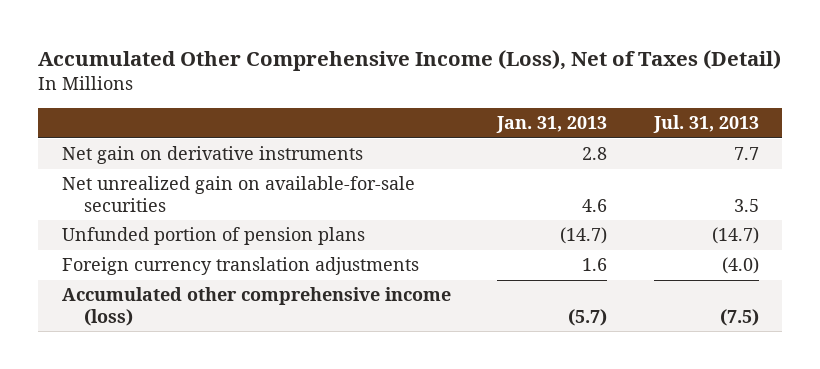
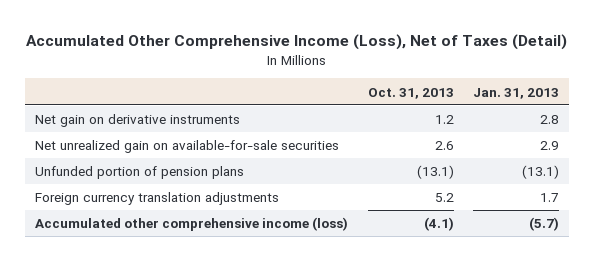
- | Jan. 31, 2013 | Jul. 31, 2013
+ | Oct. 31, 2013 | Jan. 31, 2013
- Net unrealized gain on available-for-sale securities | 4.6 | 3.5
- Unfunded portion of pension plans | (14.7) | (14.7)
- Foreign currency translation adjustments | 1.6 | (4.0)
+ Net unrealized gain on available-for-sale securities | 2.6 | 2.9
+ Unfunded portion of pension plans | (13.1) | (13.1)
+ Foreign currency translation adjustments | 5.2 | 1.7

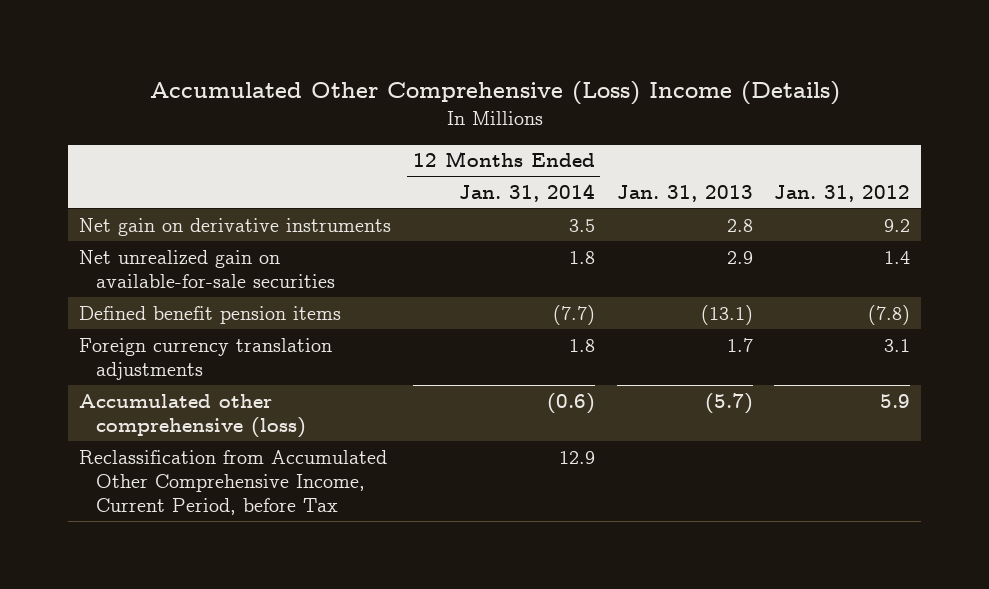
- Accumulated Other Comprehensive Income (Loss), Net of Taxes (Detail)
+ Accumulated Other Comprehensive (Loss) Income (Details)
- | Oct. 31, 2013 | Jan. 31, 2013
+ | 12 Months Ended Jan. 31, 2014 | Jan. 31, 2013 | Jan. 31, 2012
- Unfunded portion of pension plans | (13.1) | (13.1)
+ Defined benefit pension items | (7.7) | (13.1) | (7.8)
- Accumulated other comprehensive income (loss) | (4.1) | (5.7)
+ Accumulated other comprehensive (loss) | (0.6) | (5.7) | 5.9
+ Reclassification from Accumulated Other Comprehensive Income, Current Period, before Tax | 12.9 | |

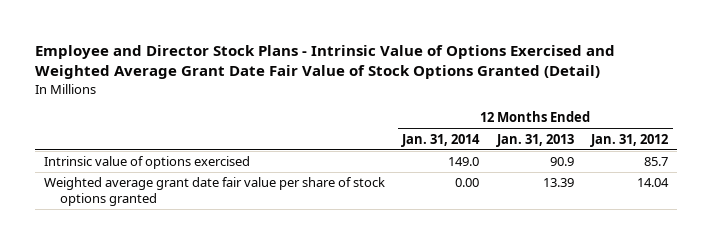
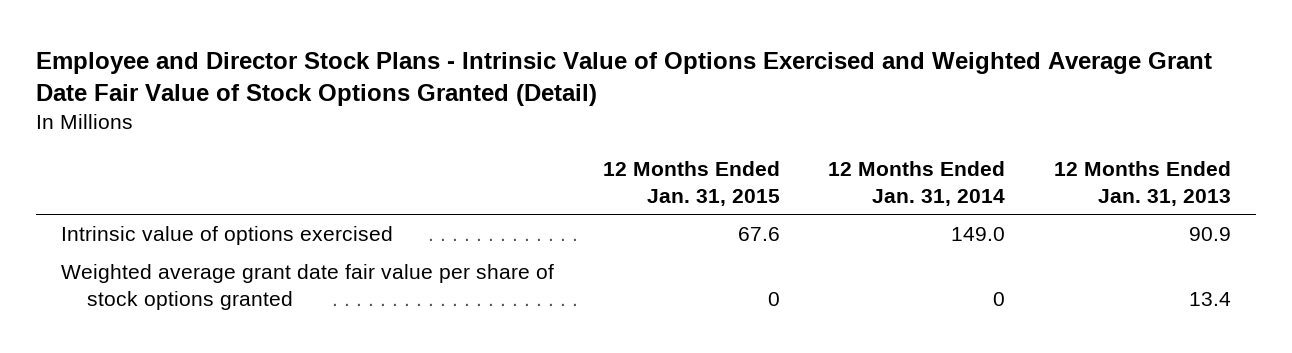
- | 12 Months Ended Jan. 31, 2014 | 12 Months Ended Jan. 31, 2013 | 12 Months Ended Jan. 31, 2012
+ | 12 Months Ended Jan. 31, 2015 | 12 Months Ended Jan. 31, 2014 | 12 Months Ended Jan. 31, 2013
- Weighted average grant date fair value per share of stock options granted | 0.00 | 13.39 | 14.04
+ Weighted average grant date fair value per share of stock options granted | 0 | 0 | 13.4

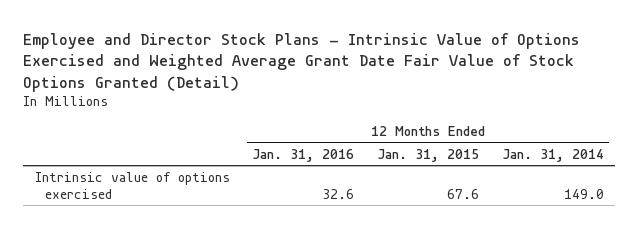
- | 12 Months Ended Jan. 31, 2015 | 12 Months Ended Jan. 31, 2014 | 12 Months Ended Jan. 31, 2013
+ | 12 Months Ended Jan. 31, 2016 | 12 Months Ended Jan. 31, 2015 | 12 Months Ended Jan. 31, 2014
- Weighted average grant date fair value per share of stock options granted | 0 | 0 | 13.4

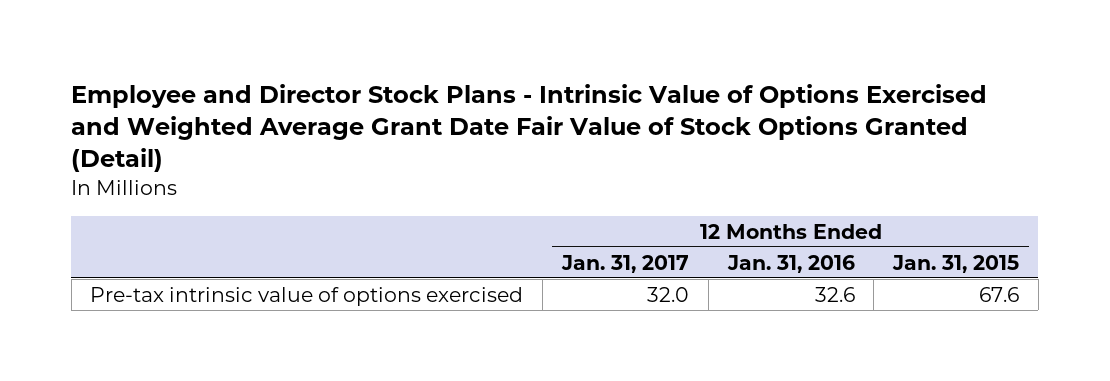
- | 12 Months Ended Jan. 31, 2016 | 12 Months Ended Jan. 31, 2015 | 12 Months Ended Jan. 31, 2014
+ | 12 Months Ended Jan. 31, 2017 | 12 Months Ended Jan. 31, 2016 | 12 Months Ended Jan. 31, 2015
- Intrinsic value of options exercised | 32.6 | 67.6 | 149.0
+ Pre-tax intrinsic value of options exercised | 32.0 | 32.6 | 67.6

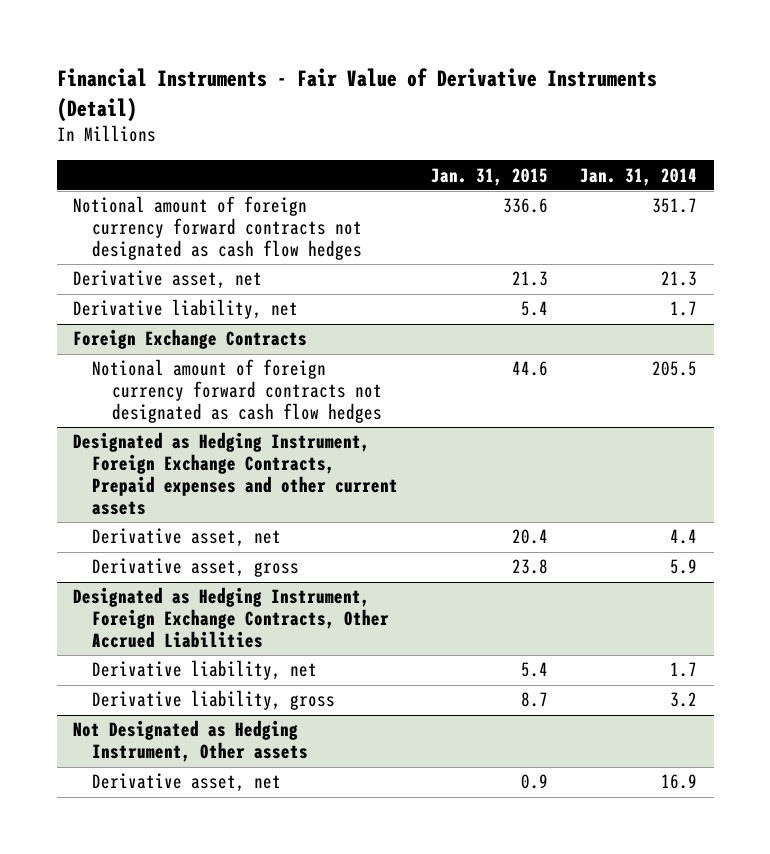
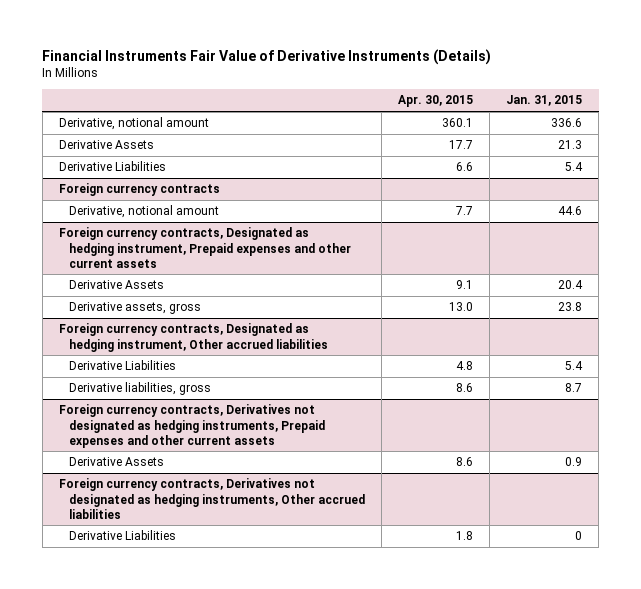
- Financial Instruments - Fair Value of Derivative Instruments (Detail)
+ Financial Instruments Fair Value of Derivative Instruments (Details)
- | Jan. 31, 2015 | Jan. 31, 2014
+ | Apr. 30, 2015 | Jan. 31, 2015
- Notional amount of foreign currency forward contracts not designated as cash flow hedges | 336.6 | 351.7
- Derivative asset, net | 21.3 | 21.3
- Derivative liability, net | 5.4 | 1.7
- Foreign Exchange Contracts
- Notional amount of foreign currency forward contracts not designated as cash flow hedges | 44.6 | 205.5
- Designated as Hedging Instrument, Foreign Exchange Contracts, Prepaid expenses and other current assets
- Derivative asset, net | 20.4 | 4.4
- Derivative asset, gross | 23.8 | 5.9
- Designated as Hedging Instrument, Foreign Exchange Contracts, Other Accrued Liabilities
- Derivative liability, net | 5.4 | 1.7
- Derivative liability, gross | 8.7 | 3.2
- Not Designated as Hedging Instrument, Other assets
- Derivative asset, net | 0.9 | 16.9
+ Derivative, notional amount | 360.1 | 336.6
+ Derivative Assets | 17.7 | 21.3
+ Derivative Liabilities | 6.6 | 5.4
+ Foreign currency contracts
+ Derivative, notional amount | 7.7 | 44.6
+ Foreign currency contracts, Designated as hedging instrument, Prepaid expenses and other current assets
+ Derivative Assets | 9.1 | 20.4
+ Derivative assets, gross | 13.0 | 23.8
+ Foreign currency contracts, Designated as hedging instrument, Other accrued liabilities
+ Derivative Liabilities | 4.8 | 5.4
+ Derivative liabilities, gross | 8.6 | 8.7
+ Foreign currency contracts, Derivatives not designated as hedging instruments, Prepaid expenses and other current assets
+ Derivative Assets | 8.6 | 0.9
+ Foreign currency contracts, Derivatives not designated as hedging instruments, Other accrued liabilities
+ Derivative Liabilities | 1.8 | 0

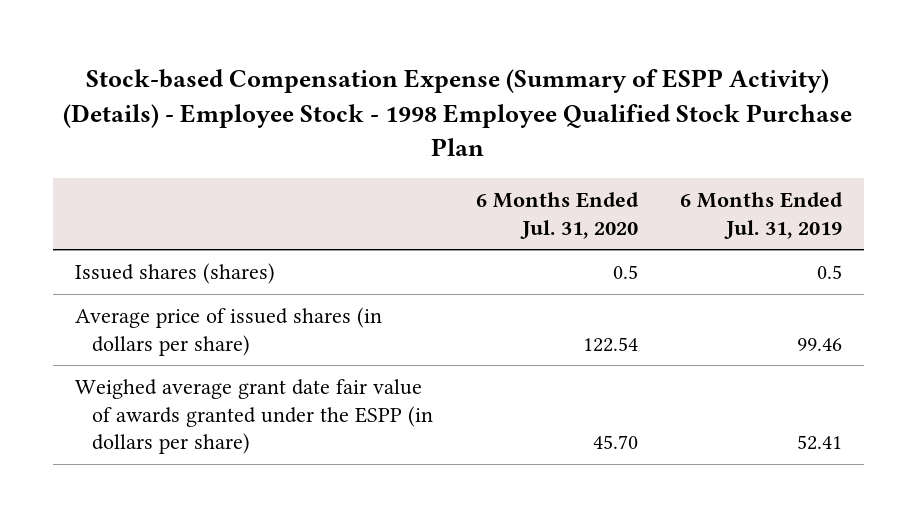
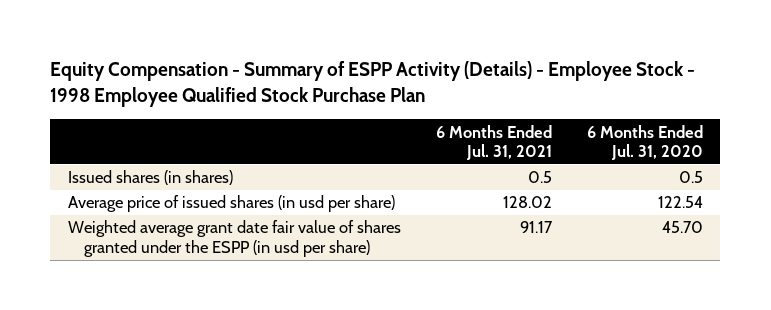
- Stock-based Compensation Expense (Summary of ESPP Activity) (Details) - Employee Stock - 1998 Employee Qualified Stock Purchase Plan
+ Equity Compensation - Summary of ESPP Activity (Details) - Employee Stock - 1998 Employee Qualified Stock Purchase Plan
- | 6 Months Ended Jul. 31, 2020 | 6 Months Ended Jul. 31, 2019
+ | 6 Months Ended Jul. 31, 2021 | 6 Months Ended Jul. 31, 2020
- Issued shares (shares) | 0.5 | 0.5
- Average price of issued shares (in dollars per share) | 122.54 | 99.46
- Weighed average grant date fair value of awards granted under the ESPP (in dollars per share) | 45.70 | 52.41
+ Issued shares (in shares) | 0.5 | 0.5
+ Average price of issued shares (in usd per share) | 128.02 | 122.54
+ Weighted average grant date fair value of shares granted under the ESPP (in usd per share) | 91.17 | 45.70

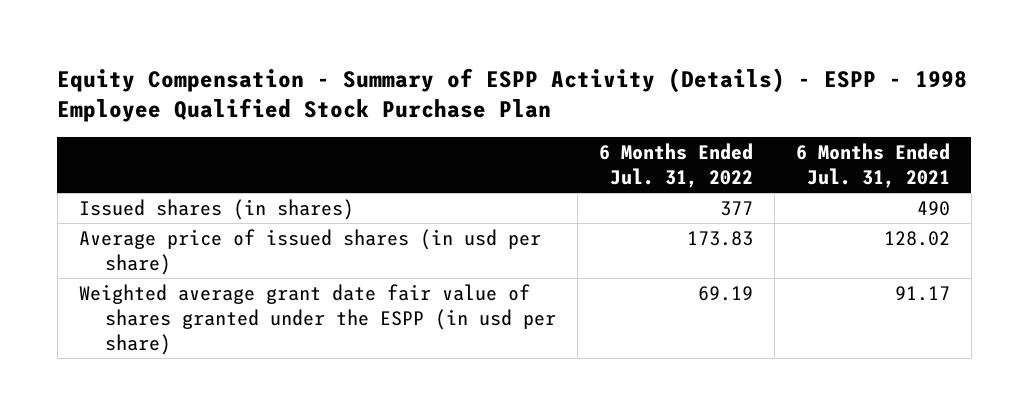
- Equity Compensation - Summary of ESPP Activity (Details) - Employee Stock - 1998 Employee Qualified Stock Purchase Plan
+ Equity Compensation - Summary of ESPP Activity (Details) - ESPP - 1998 Employee Qualified Stock Purchase Plan
- | 6 Months Ended Jul. 31, 2021 | 6 Months Ended Jul. 31, 2020
+ | 6 Months Ended Jul. 31, 2022 | 6 Months Ended Jul. 31, 2021
- Issued shares (in shares) | 0.5 | 0.5
+ Issued shares (in shares) | 377 | 490

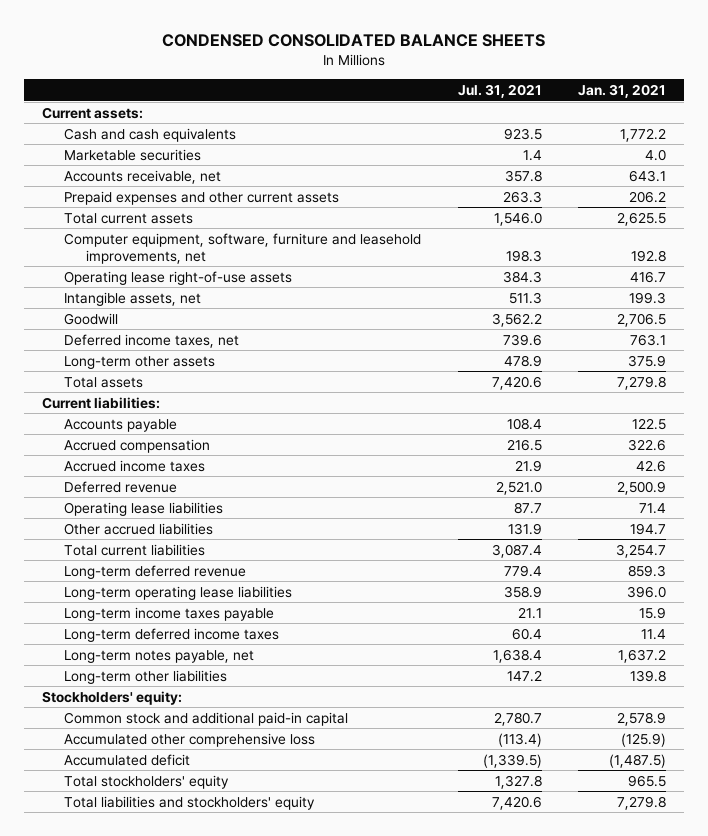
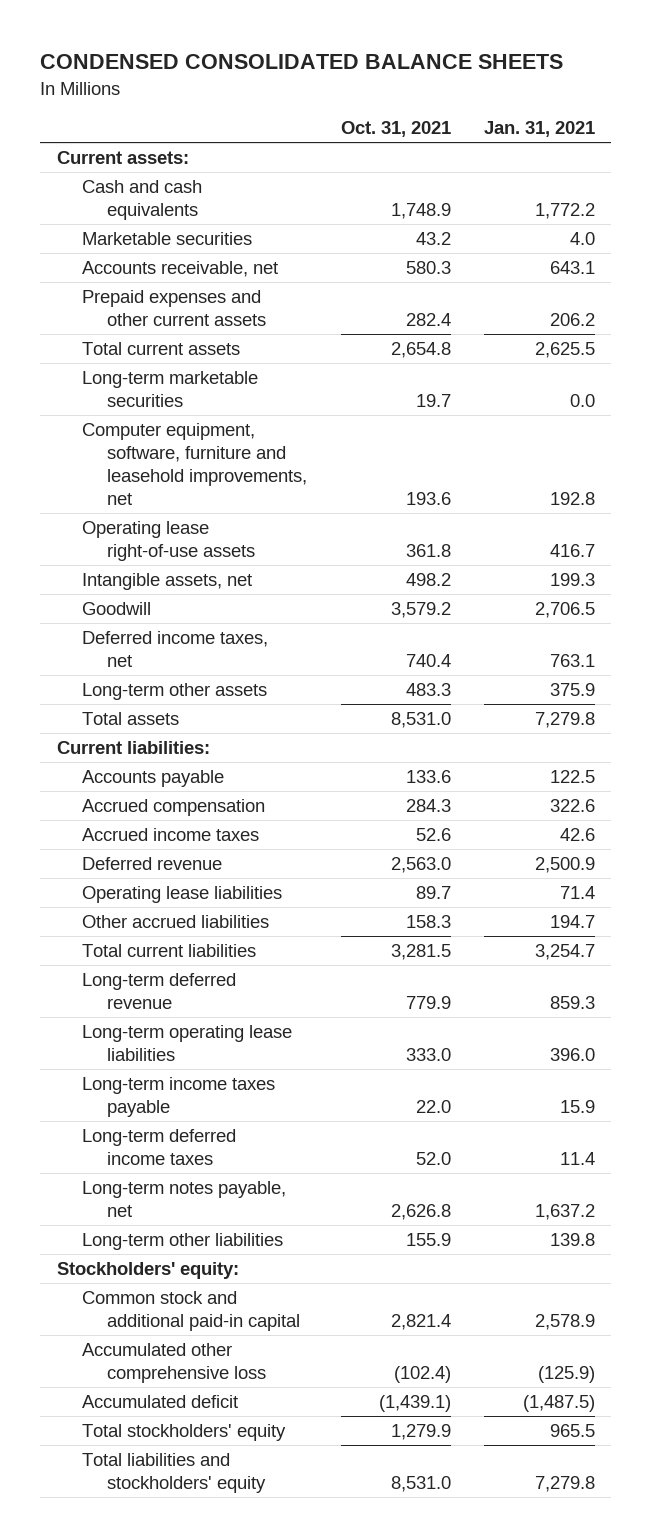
- | Jul. 31, 2021 | Jan. 31, 2021
+ | Oct. 31, 2021 | Jan. 31, 2021
+ Long-term marketable securities | 19.7 | 0.0

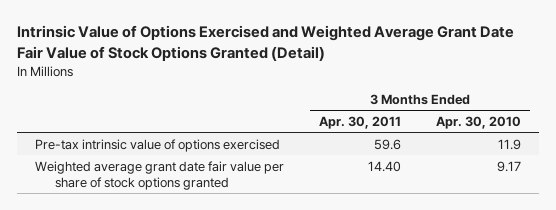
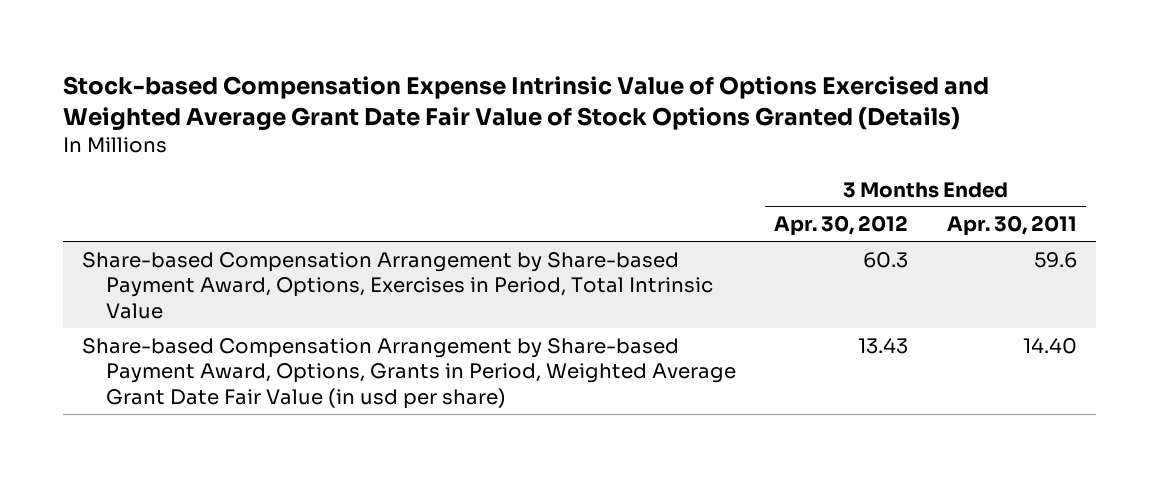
- Intrinsic Value of Options Exercised and Weighted Average Grant Date Fair Value of Stock Options Granted (Detail)
+ Stock-based Compensation Expense Intrinsic Value of Options Exercised and Weighted Average Grant Date Fair Value of Stock Options Granted (Details)
- | 3 Months Ended Apr. 30, 2011 | 3 Months Ended Apr. 30, 2010
+ | 3 Months Ended Apr. 30, 2012 | 3 Months Ended Apr. 30, 2011
- Pre-tax intrinsic value of options exercised | 59.6 | 11.9
- Weighted average grant date fair value per share of stock options granted | 14.40 | 9.17
+ Share-based Compensation Arrangement by Share-based Payment Award, Options, Exercises in Period, Total Intrinsic Value | 60.3 | 59.6
+ Share-based Compensation Arrangement by Share-based Payment Award, Options, Grants in Period, Weighted Average Grant Date Fair Value (in usd per share) | 13.43 | 14.40

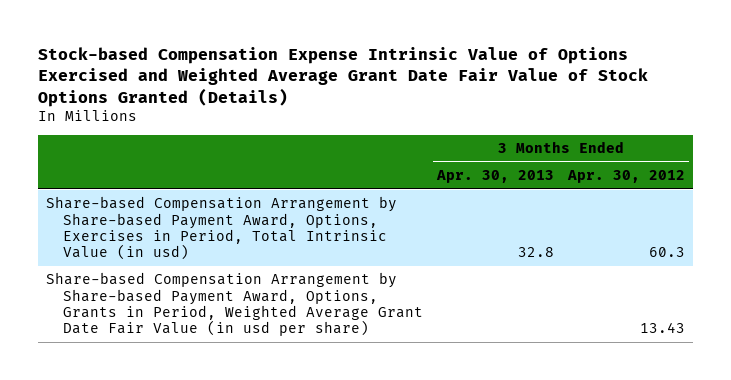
- | 3 Months Ended Apr. 30, 2012 | 3 Months Ended Apr. 30, 2011
+ | 3 Months Ended Apr. 30, 2013 | 3 Months Ended Apr. 30, 2012
- Share-based Compensation Arrangement by Share-based Payment Award, Options, Exercises in Period, Total Intrinsic Value | 60.3 | 59.6
+ Share-based Compensation Arrangement by Share-based Payment Award, Options, Exercises in Period, Total Intrinsic Value (in usd) | 32.8 | 60.3

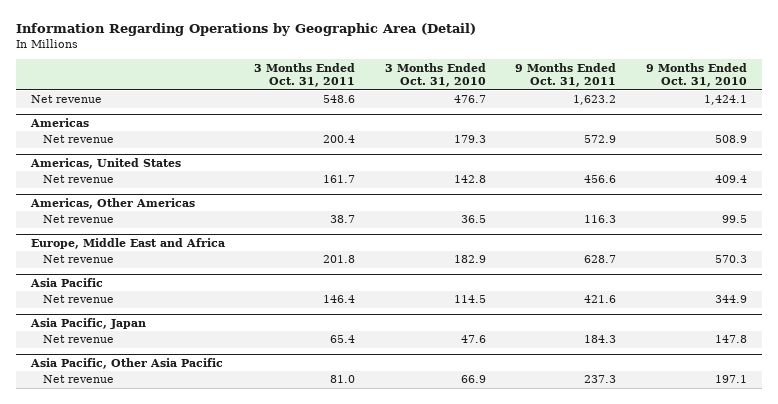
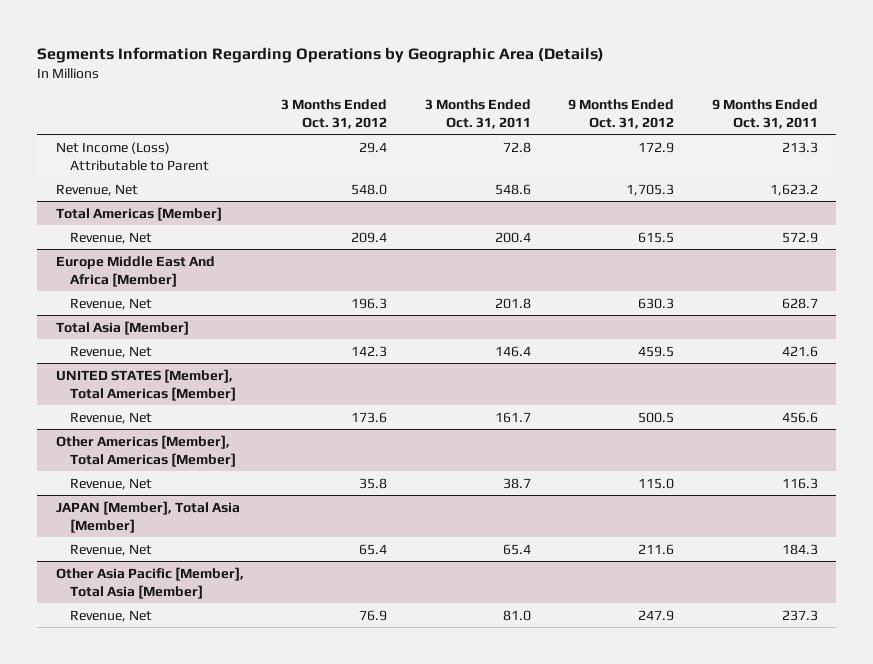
- Information Regarding Operations by Geographic Area (Detail)
+ Segments Information Regarding Operations by Geographic Area (Details)
- | 3 Months Ended Oct. 31, 2011 | 3 Months Ended Oct. 31, 2010 | 9 Months Ended Oct. 31, 2011 | 9 Months Ended Oct. 31, 2010
+ | 3 Months Ended Oct. 31, 2012 | 3 Months Ended Oct. 31, 2011 | 9 Months Ended Oct. 31, 2012 | 9 Months Ended Oct. 31, 2011
- Net revenue | 548.6 | 476.7 | 1,623.2 | 1,424.1
- Americas
- Net revenue | 200.4 | 179.3 | 572.9 | 508.9
- Americas, United States
- Net revenue | 161.7 | 142.8 | 456.6 | 409.4
- Americas, Other Americas
- Net revenue | 38.7 | 36.5 | 116.3 | 99.5
- Europe, Middle East and Africa
- Net revenue | 201.8 | 182.9 | 628.7 | 570.3
- Asia Pacific
- Net revenue | 146.4 | 114.5 | 421.6 | 344.9
- Asia Pacific, Japan
- Net revenue | 65.4 | 47.6 | 184.3 | 147.8
- Asia Pacific, Other Asia Pacific
- Net revenue | 81.0 | 66.9 | 237.3 | 197.1
+ Net Income (Loss) Attributable to Parent | 29.4 | 72.8 | 172.9 | 213.3
+ Revenue, Net | 548.0 | 548.6 | 1,705.3 | 1,623.2
+ Total Americas [Member]
+ Revenue, Net | 209.4 | 200.4 | 615.5 | 572.9
+ Europe Middle East And Africa [Member]
+ Revenue, Net | 196.3 | 201.8 | 630.3 | 628.7
+ Total Asia [Member]
+ Revenue, Net | 142.3 | 146.4 | 459.5 | 421.6
+ UNITED STATES [Member], Total Americas [Member]
+ Revenue, Net | 173.6 | 161.7 | 500.5 | 456.6
+ Other Americas [Member], Total Americas [Member]
+ Revenue, Net | 35.8 | 38.7 | 115.0 | 116.3
+ JAPAN [Member], Total Asia [Member]
+ Revenue, Net | 65.4 | 65.4 | 211.6 | 184.3
+ Other Asia Pacific [Member], Total Asia [Member]
+ Revenue, Net | 76.9 | 81.0 | 247.9 | 237.3

